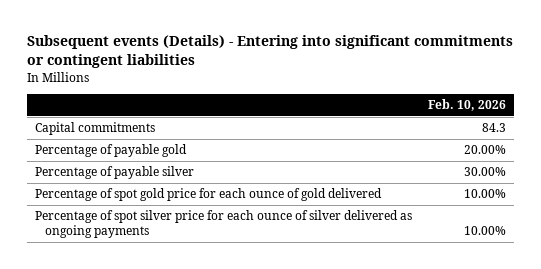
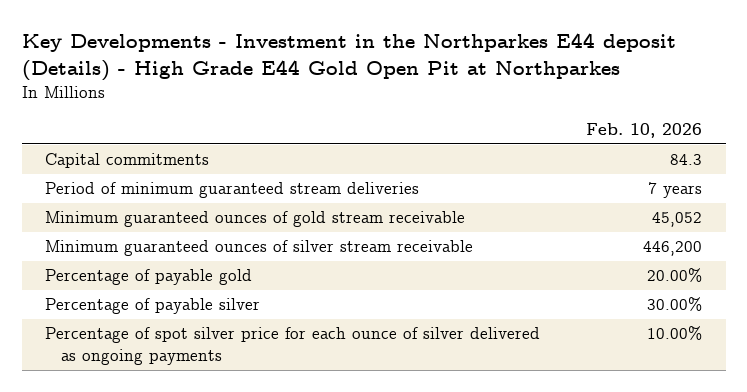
- Subsequent events (Details) - Entering into significant commitments or contingent liabilities
+ Key Developments - Investment in the Northparkes E44 deposit (Details) - High Grade E44 Gold Open Pit at Northparkes
+ Period of minimum guaranteed stream deliveries | 7 years
+ Minimum guaranteed ounces of gold stream receivable | 45,052
+ Minimum guaranteed ounces of silver stream receivable | 446,200
- Percentage of spot gold price for each ounce of gold delivered | 10.00%

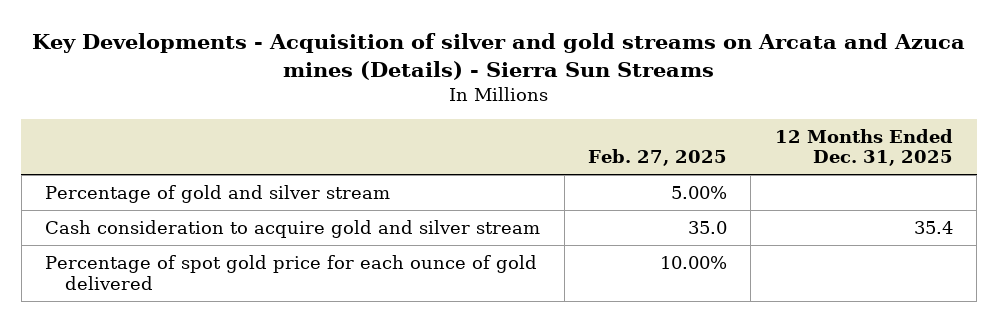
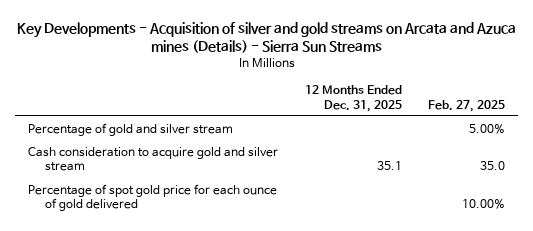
- | Feb. 27, 2025 | 12 Months Ended Dec. 31, 2025
+ | 12 Months Ended Dec. 31, 2025 | Feb. 27, 2025
- Cash consideration to acquire gold and silver stream | 35.0 | 35.4
+ Cash consideration to acquire gold and silver stream | 35.1 | 35.0

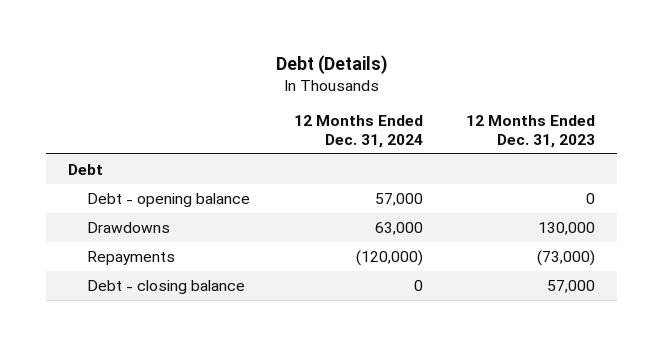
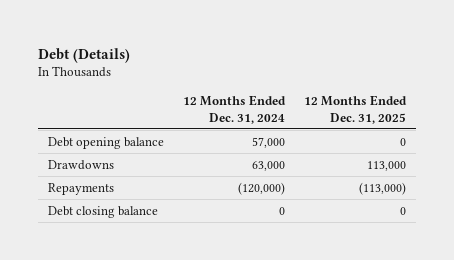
- | 12 Months Ended Dec. 31, 2024 | 12 Months Ended Dec. 31, 2023
+ | 12 Months Ended Dec. 31, 2024 | 12 Months Ended Dec. 31, 2025
- Debt
- Debt - opening balance | 57,000 | 0
+ Debt opening balance | 57,000 | 0
- Debt - closing balance | 0 | 57,000
+ Debt closing balance | 0 | 0

